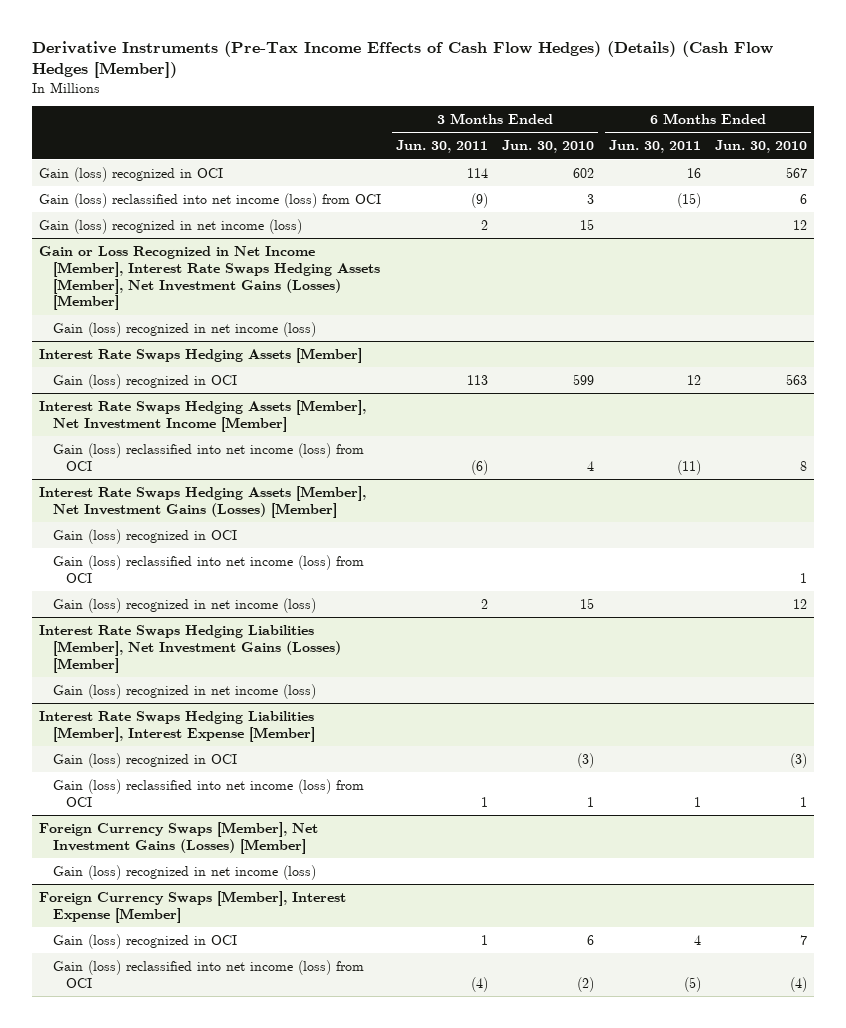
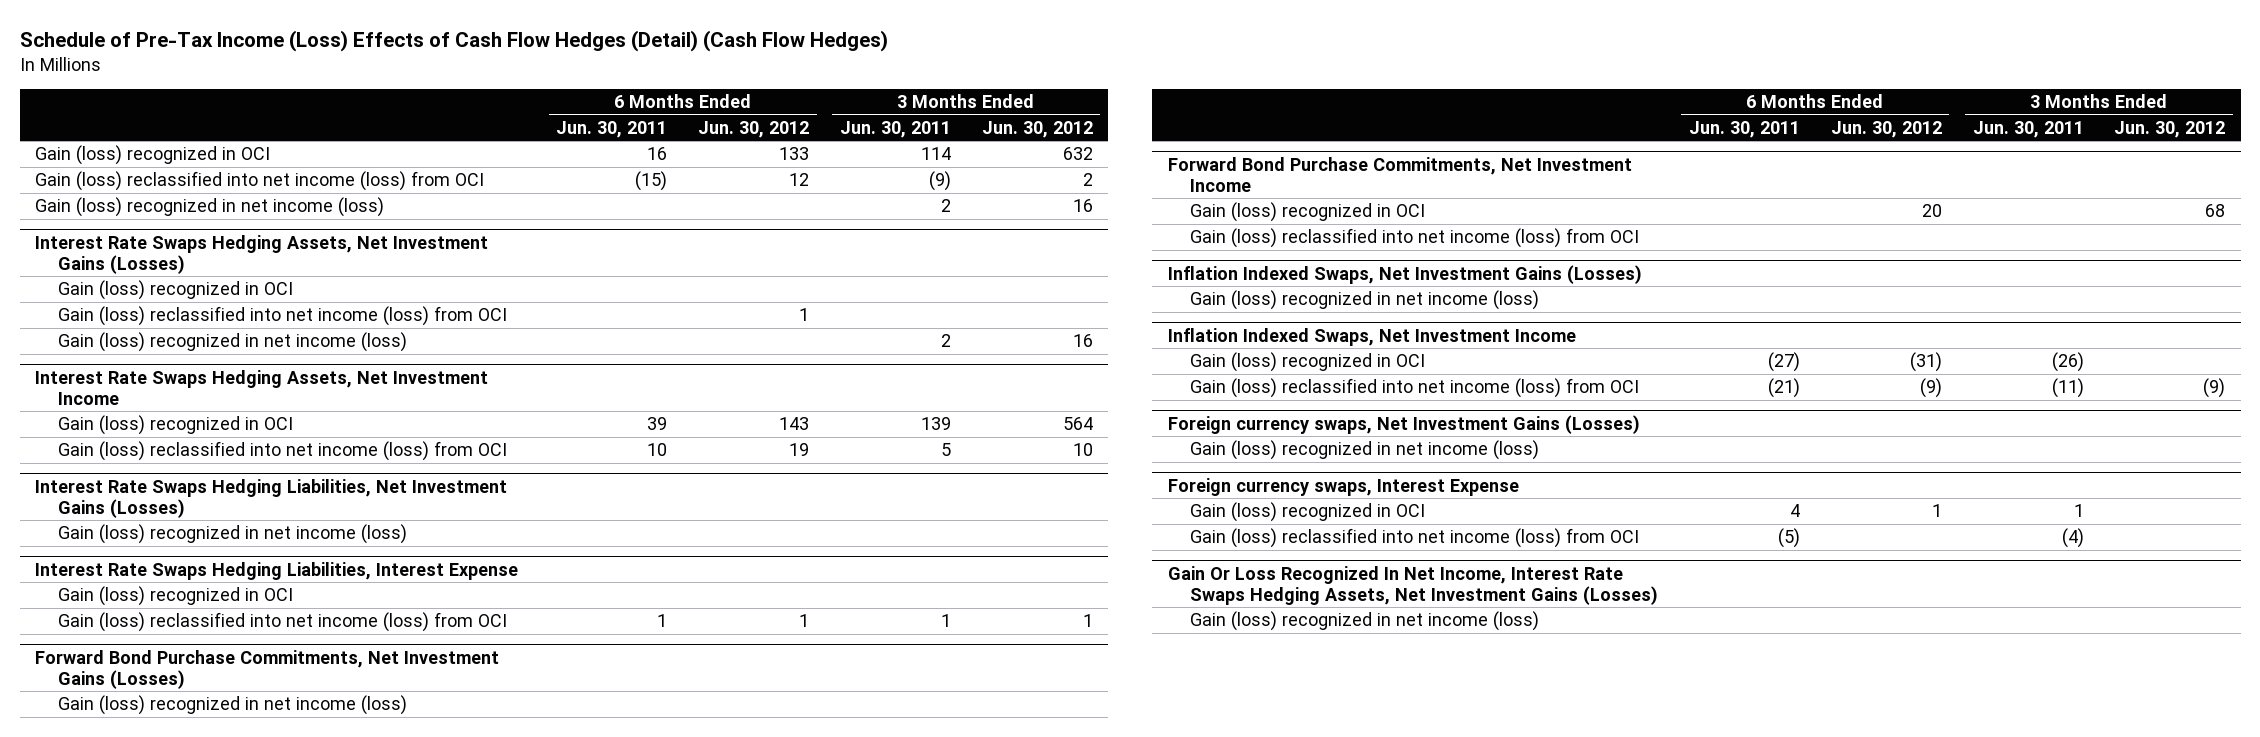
- Derivative Instruments (Pre-Tax Income Effects of Cash Flow Hedges) (Details) (Cash Flow Hedges [Member])
+ Schedule of Pre-Tax Income (Loss) Effects of Cash Flow Hedges (Detail) (Cash Flow Hedges)
- | 3 Months Ended Jun. 30, 2011 | 3 Months Ended Jun. 30, 2010 | 6 Months Ended Jun. 30, 2011 | 6 Months Ended Jun. 30, 2010
+ | 6 Months Ended Jun. 30, 2011 | 6 Months Ended Jun. 30, 2012 | 3 Months Ended Jun. 30, 2011 | 3 Months Ended Jun. 30, 2012
- Gain or Loss Recognized in Net Income [Member], Interest Rate Swaps Hedging Assets [Member], Net Investment Gains (Losses) [Member]
- Gain (loss) recognized in net income (loss)
- Interest Rate Swaps Hedging Assets [Member]
- Gain (loss) recognized in OCI | 113 | 599 | 12 | 563
- Interest Rate Swaps Hedging Assets [Member], Net Investment Income [Member]
- Gain (loss) reclassified into net income (loss) from OCI | (6) | 4 | (11) | 8
- Interest Rate Swaps Hedging Assets [Member], Net Investment Gains (Losses) [Member]
+ Interest Rate Swaps Hedging Assets, Net Investment Gains (Losses)
- Interest Rate Swaps Hedging Liabilities [Member], Net Investment Gains (Losses) [Member]
+ Interest Rate Swaps Hedging Assets, Net Investment Income
+ Gain (loss) recognized in OCI | 39 | 143 | 139 | 564
+ Gain (loss) reclassified into net income (loss) from OCI | 10 | 19 | 5 | 10
+ Interest Rate Swaps Hedging Liabilities, Net Investment Gains (Losses)
- Interest Rate Swaps Hedging Liabilities [Member], Interest Expense [Member]
+ Interest Rate Swaps Hedging Liabilities, Interest Expense
- Foreign Currency Swaps [Member], Net Investment Gains (Losses) [Member]
+ Forward Bond Purchase Commitments, Net Investment Gains (Losses)
- Foreign Currency Swaps [Member], Interest Expense [Member]
+ Forward Bond Purchase Commitments, Net Investment Income
+ Gain (loss) recognized in OCI | | 20 | | 68
+ Gain (loss) reclassified into net income (loss) from OCI
+ Inflation Indexed Swaps, Net Investment Gains (Losses)
+ Gain (loss) recognized in net income (loss)
+ Inflation Indexed Swaps, Net Investment Income
+ Gain (loss) recognized in OCI | (27) | (31) | (26) |
+ Gain (loss) reclassified into net income (loss) from OCI | (21) | (9) | (11) | (9)
+ Foreign currency swaps, Net Investment Gains (Losses)
+ Gain (loss) recognized in net income (loss)
+ Foreign currency swaps, Interest Expense
+ Gain Or Loss Recognized In Net Income, Interest Rate Swaps Hedging Assets, Net Investment Gains (Losses)
+ Gain (loss) recognized in net income (loss)

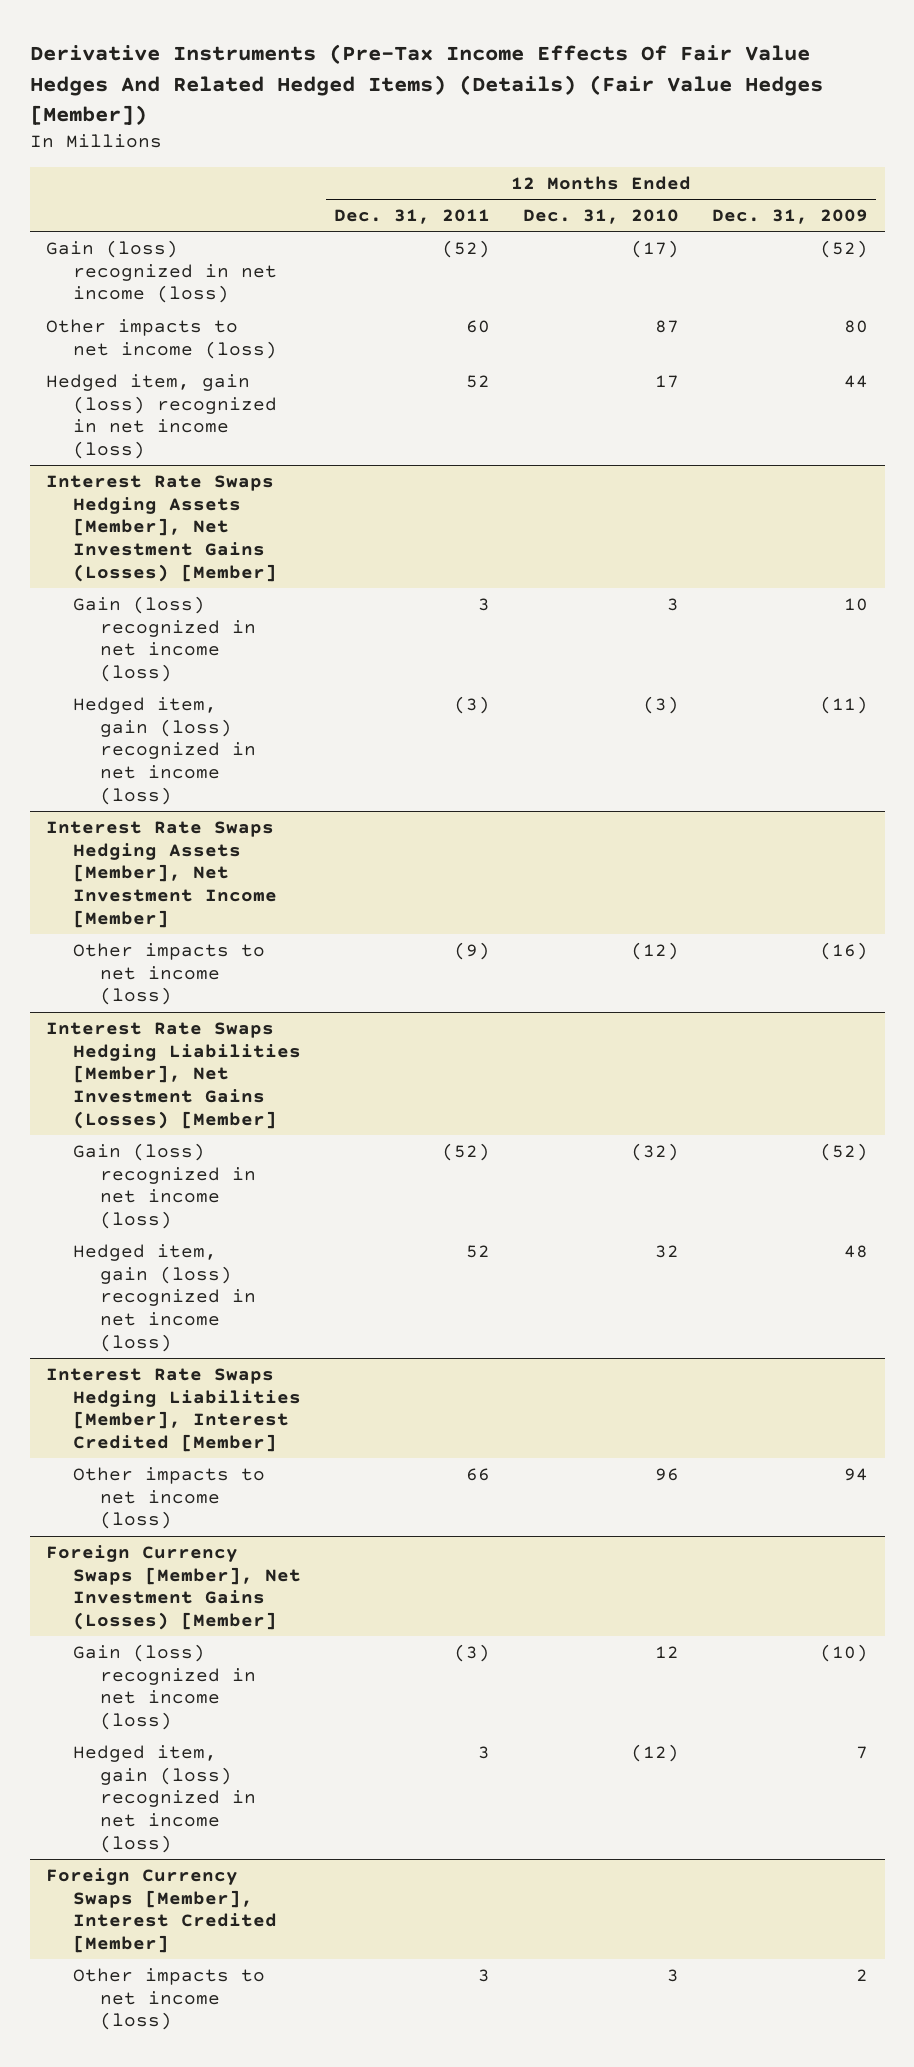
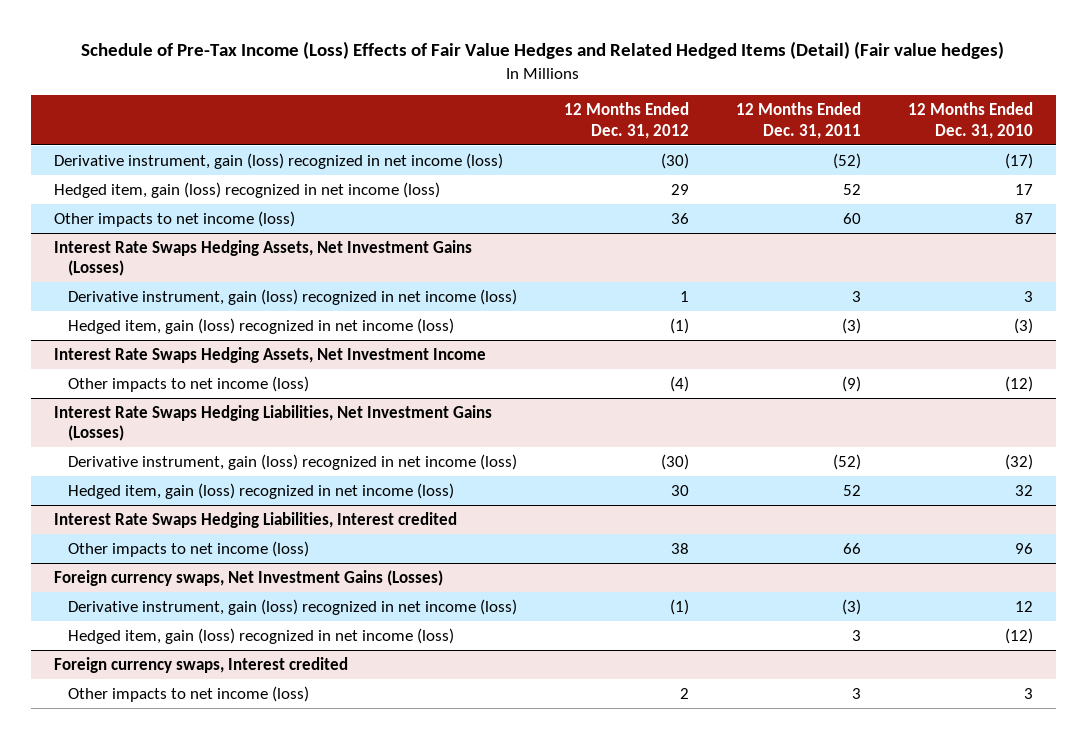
- Derivative Instruments (Pre-Tax Income Effects Of Fair Value Hedges And Related Hedged Items) (Details) (Fair Value Hedges [Member])
+ Schedule of Pre-Tax Income (Loss) Effects of Fair Value Hedges and Related Hedged Items (Detail) (Fair value hedges)
- | 12 Months Ended Dec. 31, 2011 | 12 Months Ended Dec. 31, 2010 | 12 Months Ended Dec. 31, 2009
+ | 12 Months Ended Dec. 31, 2012 | 12 Months Ended Dec. 31, 2011 | 12 Months Ended Dec. 31, 2010
- Gain (loss) recognized in net income (loss) | (52) | (17) | (52)
+ Derivative instrument, gain (loss) recognized in net income (loss) | (30) | (52) | (17)
- Interest Rate Swaps Hedging Assets [Member], Net Investment Gains (Losses) [Member]
- Gain (loss) recognized in net income (loss) | 3 | 3 | 10
moved down: Other impacts to net income (loss) | 36 | 60 | 87
+ Interest Rate Swaps Hedging Assets, Net Investment Gains (Losses)
+ Derivative instrument, gain (loss) recognized in net income (loss) | 1 | 3 | 3
- Interest Rate Swaps Hedging Assets [Member], Net Investment Income [Member]
+ Interest Rate Swaps Hedging Assets, Net Investment Income
- Interest Rate Swaps Hedging Liabilities [Member], Net Investment Gains (Losses) [Member]
- Gain (loss) recognized in net income (loss) | (52) | (32) | (52)
+ Interest Rate Swaps Hedging Liabilities, Net Investment Gains (Losses)
+ Derivative instrument, gain (loss) recognized in net income (loss) | (30) | (52) | (32)
- Interest Rate Swaps Hedging Liabilities [Member], Interest Credited [Member]
+ Interest Rate Swaps Hedging Liabilities, Interest credited
- Foreign Currency Swaps [Member], Net Investment Gains (Losses) [Member]
- Gain (loss) recognized in net income (loss) | (3) | 12 | (10)
+ Foreign currency swaps, Net Investment Gains (Losses)
+ Derivative instrument, gain (loss) recognized in net income (loss) | (1) | (3) | 12
- Foreign Currency Swaps [Member], Interest Credited [Member]
+ Foreign currency swaps, Interest credited

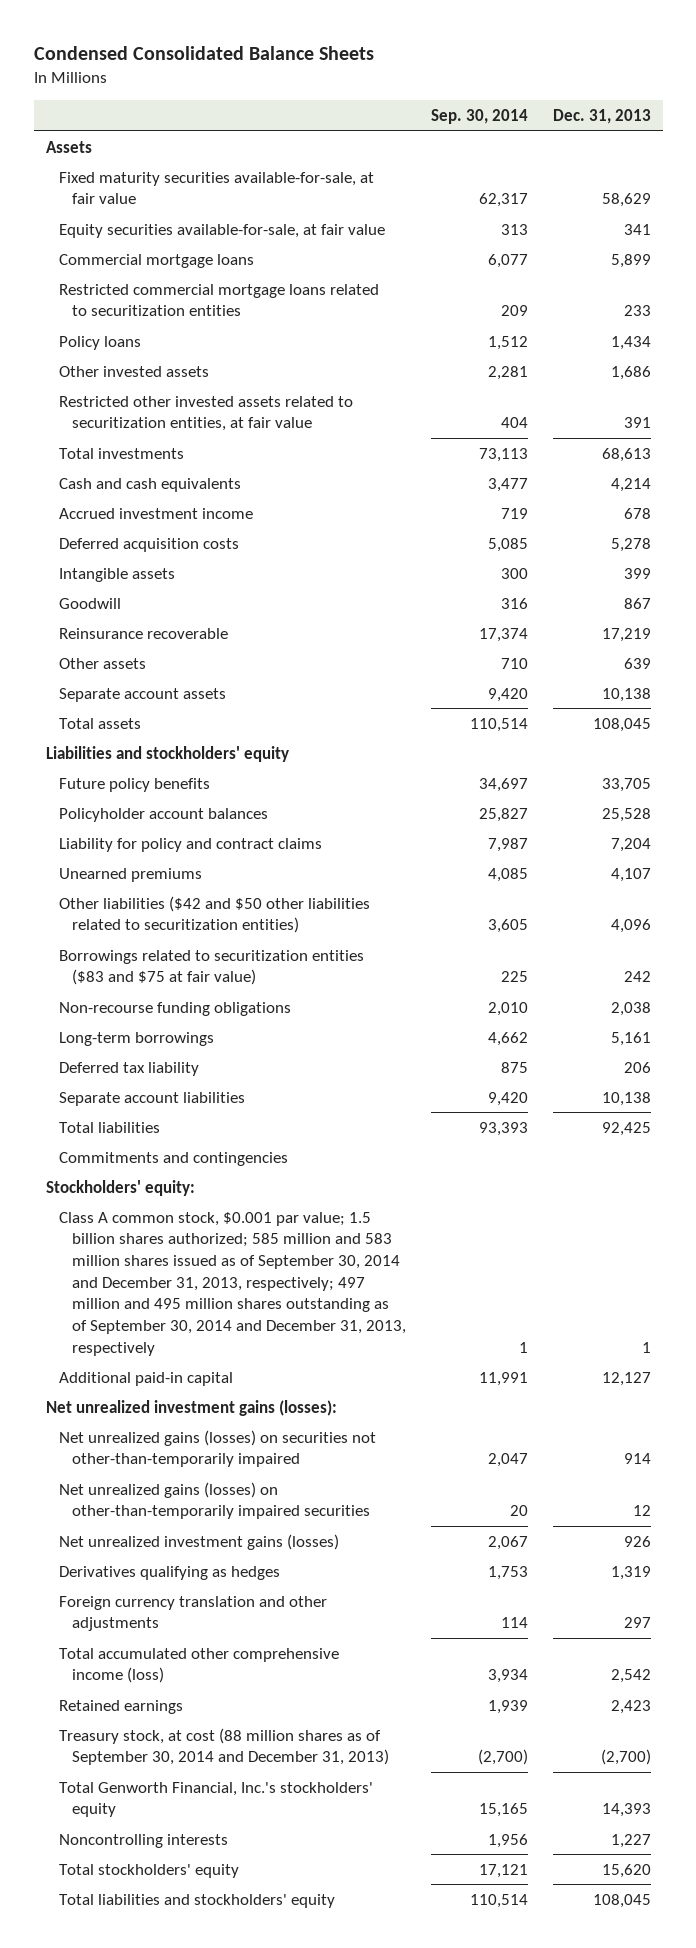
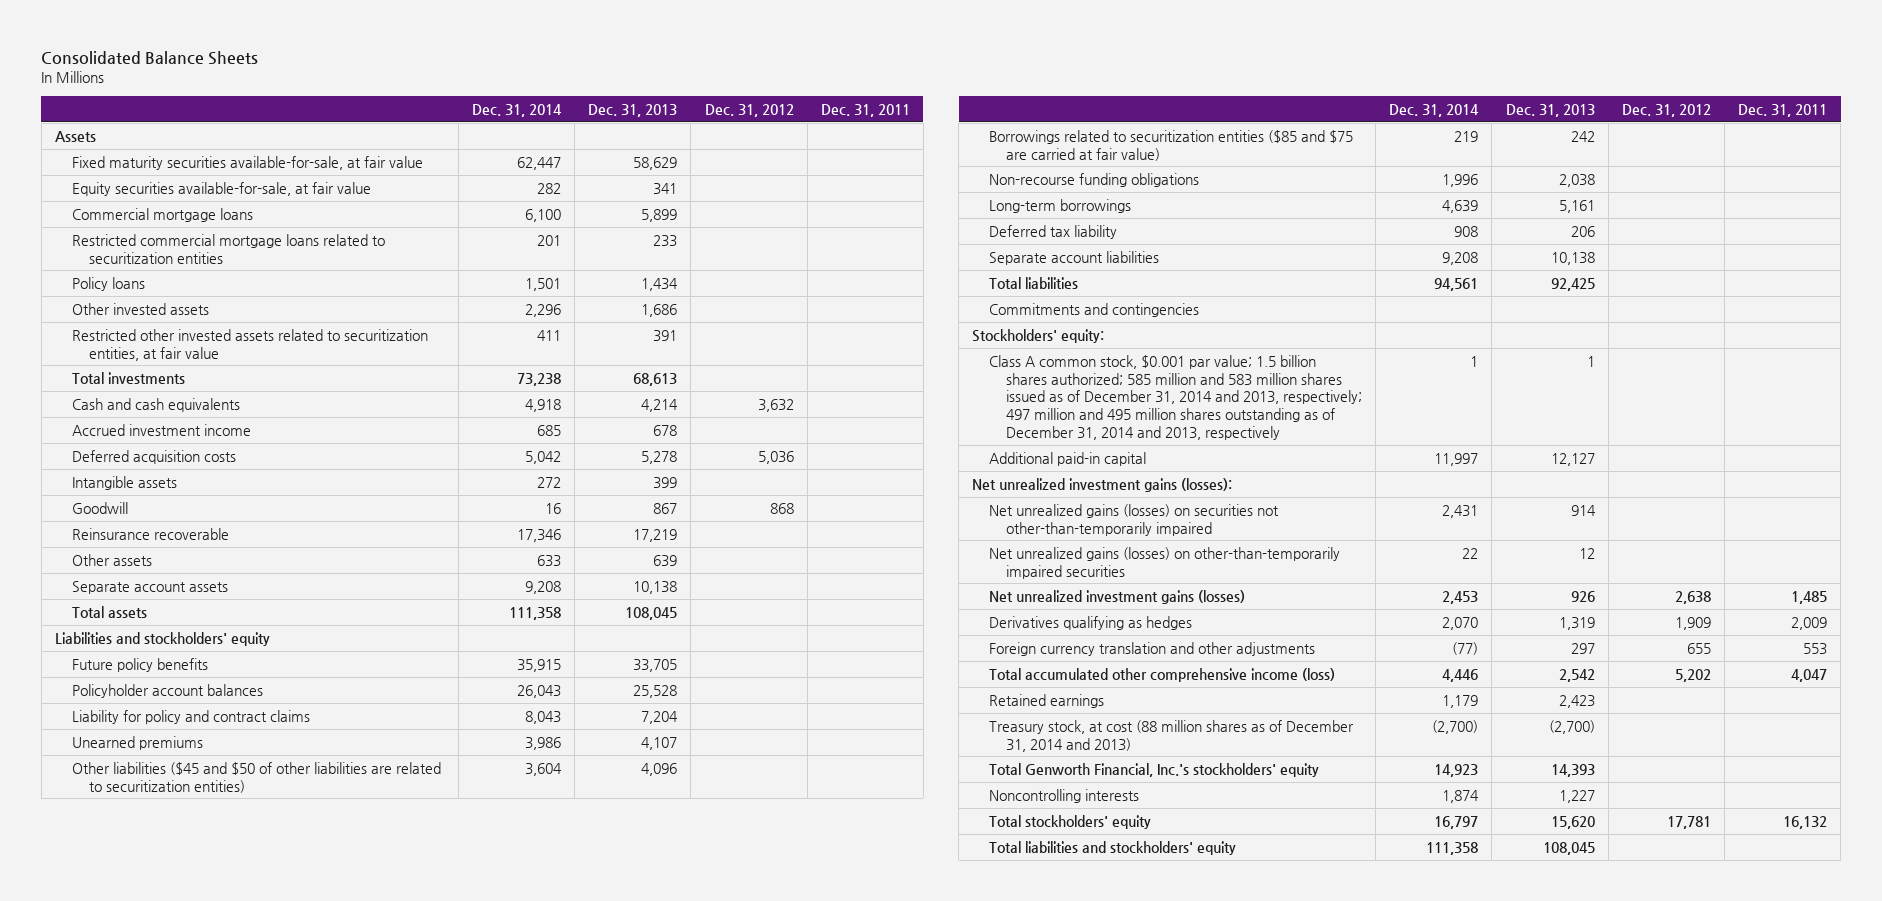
- Condensed Consolidated Balance Sheets
+ Consolidated Balance Sheets
- | Sep. 30, 2014 | Dec. 31, 2013
+ | Dec. 31, 2014 | Dec. 31, 2013 | Dec. 31, 2012 | Dec. 31, 2011
- Other liabilities ($42 and $50 other liabilities related to securitization entities) | 3,605 | 4,096
- Borrowings related to securitization entities ($83 and $75 at fair value) | 225 | 242
+ Other liabilities ($45 and $50 of other liabilities are related to securitization entities) | 3,604 | 4,096 | |
+ Borrowings related to securitization entities ($85 and $75 are carried at fair value) | 219 | 242 | |
- Class A common stock, $0.001 par value; 1.5 billion shares authorized; 585 million and 583 million shares issued as of September 30, 2014 and December 31, 2013, respectively; 497 million and 495 million shares outstanding as of September 30, 2014 and December 31, 2013, respectively | 1 | 1
+ Class A common stock, $0.001 par value; 1.5 billion shares authorized; 585 million and 583 million shares issued as of December 31, 2014 and 2013, respectively; 497 million and 495 million shares outstanding as of December 31, 2014 and 2013, respectively | 1 | 1 | |
- Treasury stock, at cost (88 million shares as of September 30, 2014 and December 31, 2013) | (2,700) | (2,700)
+ Treasury stock, at cost (88 million shares as of December 31, 2014 and 2013) | (2,700) | (2,700) | |

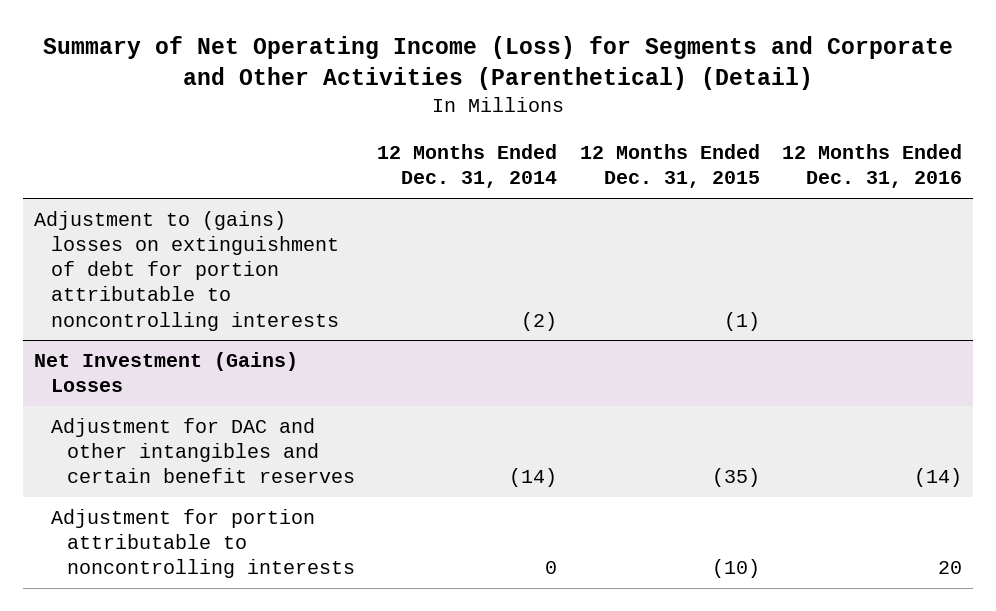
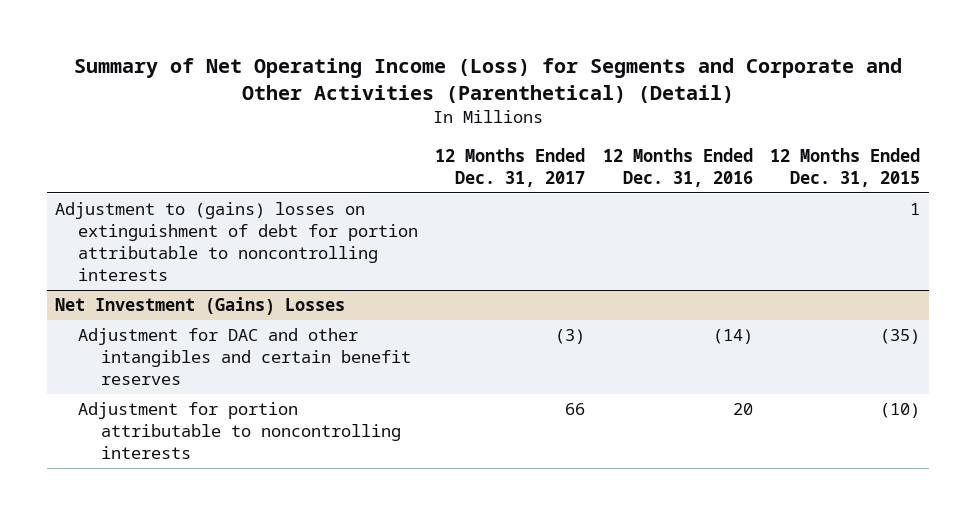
- | 12 Months Ended Dec. 31, 2014 | 12 Months Ended Dec. 31, 2015 | 12 Months Ended Dec. 31, 2016
+ | 12 Months Ended Dec. 31, 2017 | 12 Months Ended Dec. 31, 2016 | 12 Months Ended Dec. 31, 2015
- Adjustment to (gains) losses on extinguishment of debt for portion attributable to noncontrolling interests | (2) | (1) |
+ Adjustment to (gains) losses on extinguishment of debt for portion attributable to noncontrolling interests | | | 1

